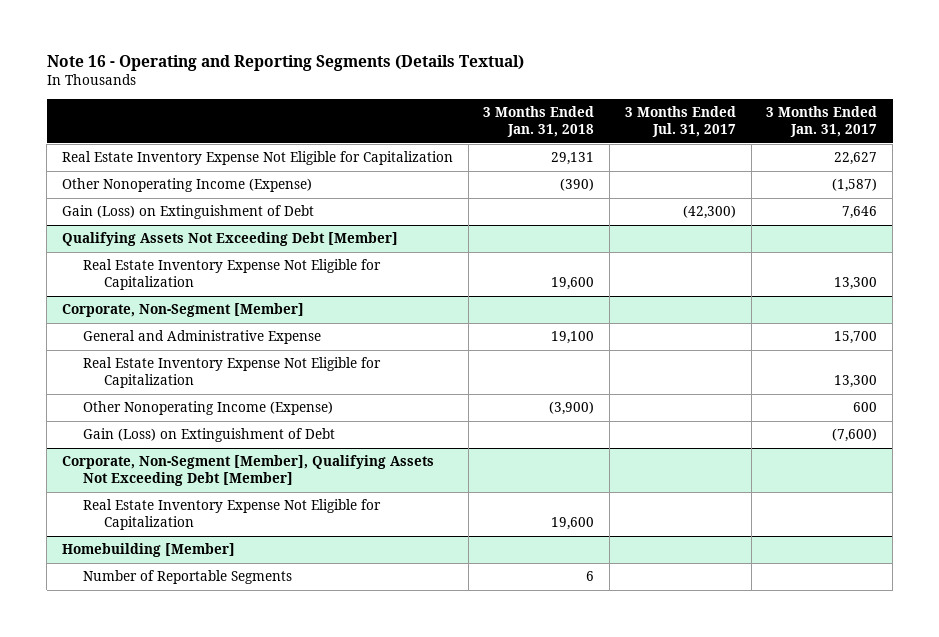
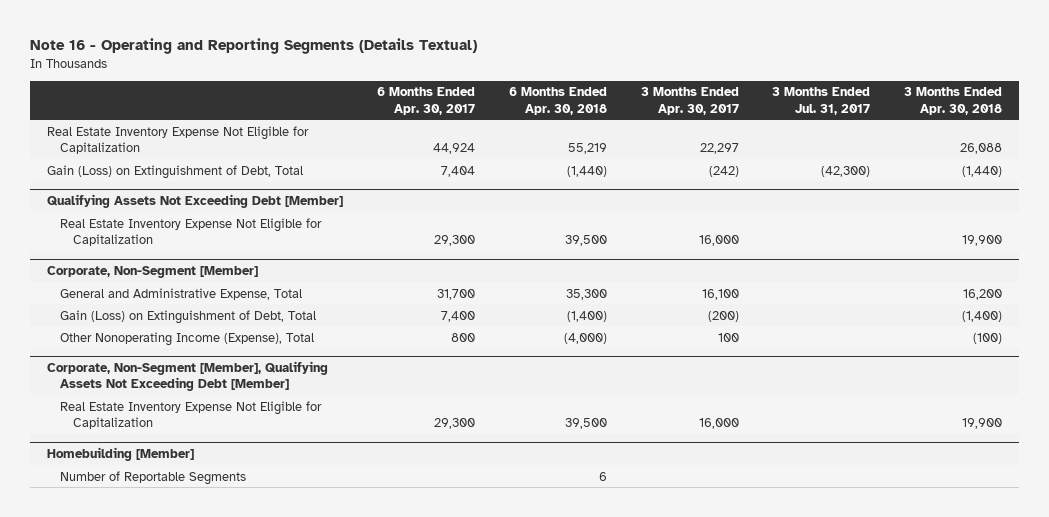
- | 3 Months Ended Jan. 31, 2018 | 3 Months Ended Jul. 31, 2017 | 3 Months Ended Jan. 31, 2017
+ | 6 Months Ended Apr. 30, 2017 | 6 Months Ended Apr. 30, 2018 | 3 Months Ended Apr. 30, 2017 | 3 Months Ended Jul. 31, 2017 | 3 Months Ended Apr. 30, 2018
- Other Nonoperating Income (Expense) | (390) | | (1,587)
- Gain (Loss) on Extinguishment of Debt | | (42,300) | 7,646
+ Gain (Loss) on Extinguishment of Debt, Total | 7,404 | (1,440) | (242) | (42,300) | (1,440)
@ Corporate, Non-Segment [Member]
- General and Administrative Expense | 19,100 | | 15,700
- Real Estate Inventory Expense Not Eligible for Capitalization | | | 13,300
- Other Nonoperating Income (Expense) | (3,900) | | 600
- Gain (Loss) on Extinguishment of Debt | | | (7,600)
+ General and Administrative Expense, Total | 31,700 | 35,300 | 16,100 | | 16,200
+ Gain (Loss) on Extinguishment of Debt, Total | 7,400 | (1,400) | (200) | | (1,400)
+ Other Nonoperating Income (Expense), Total | 800 | (4,000) | 100 | | (100)

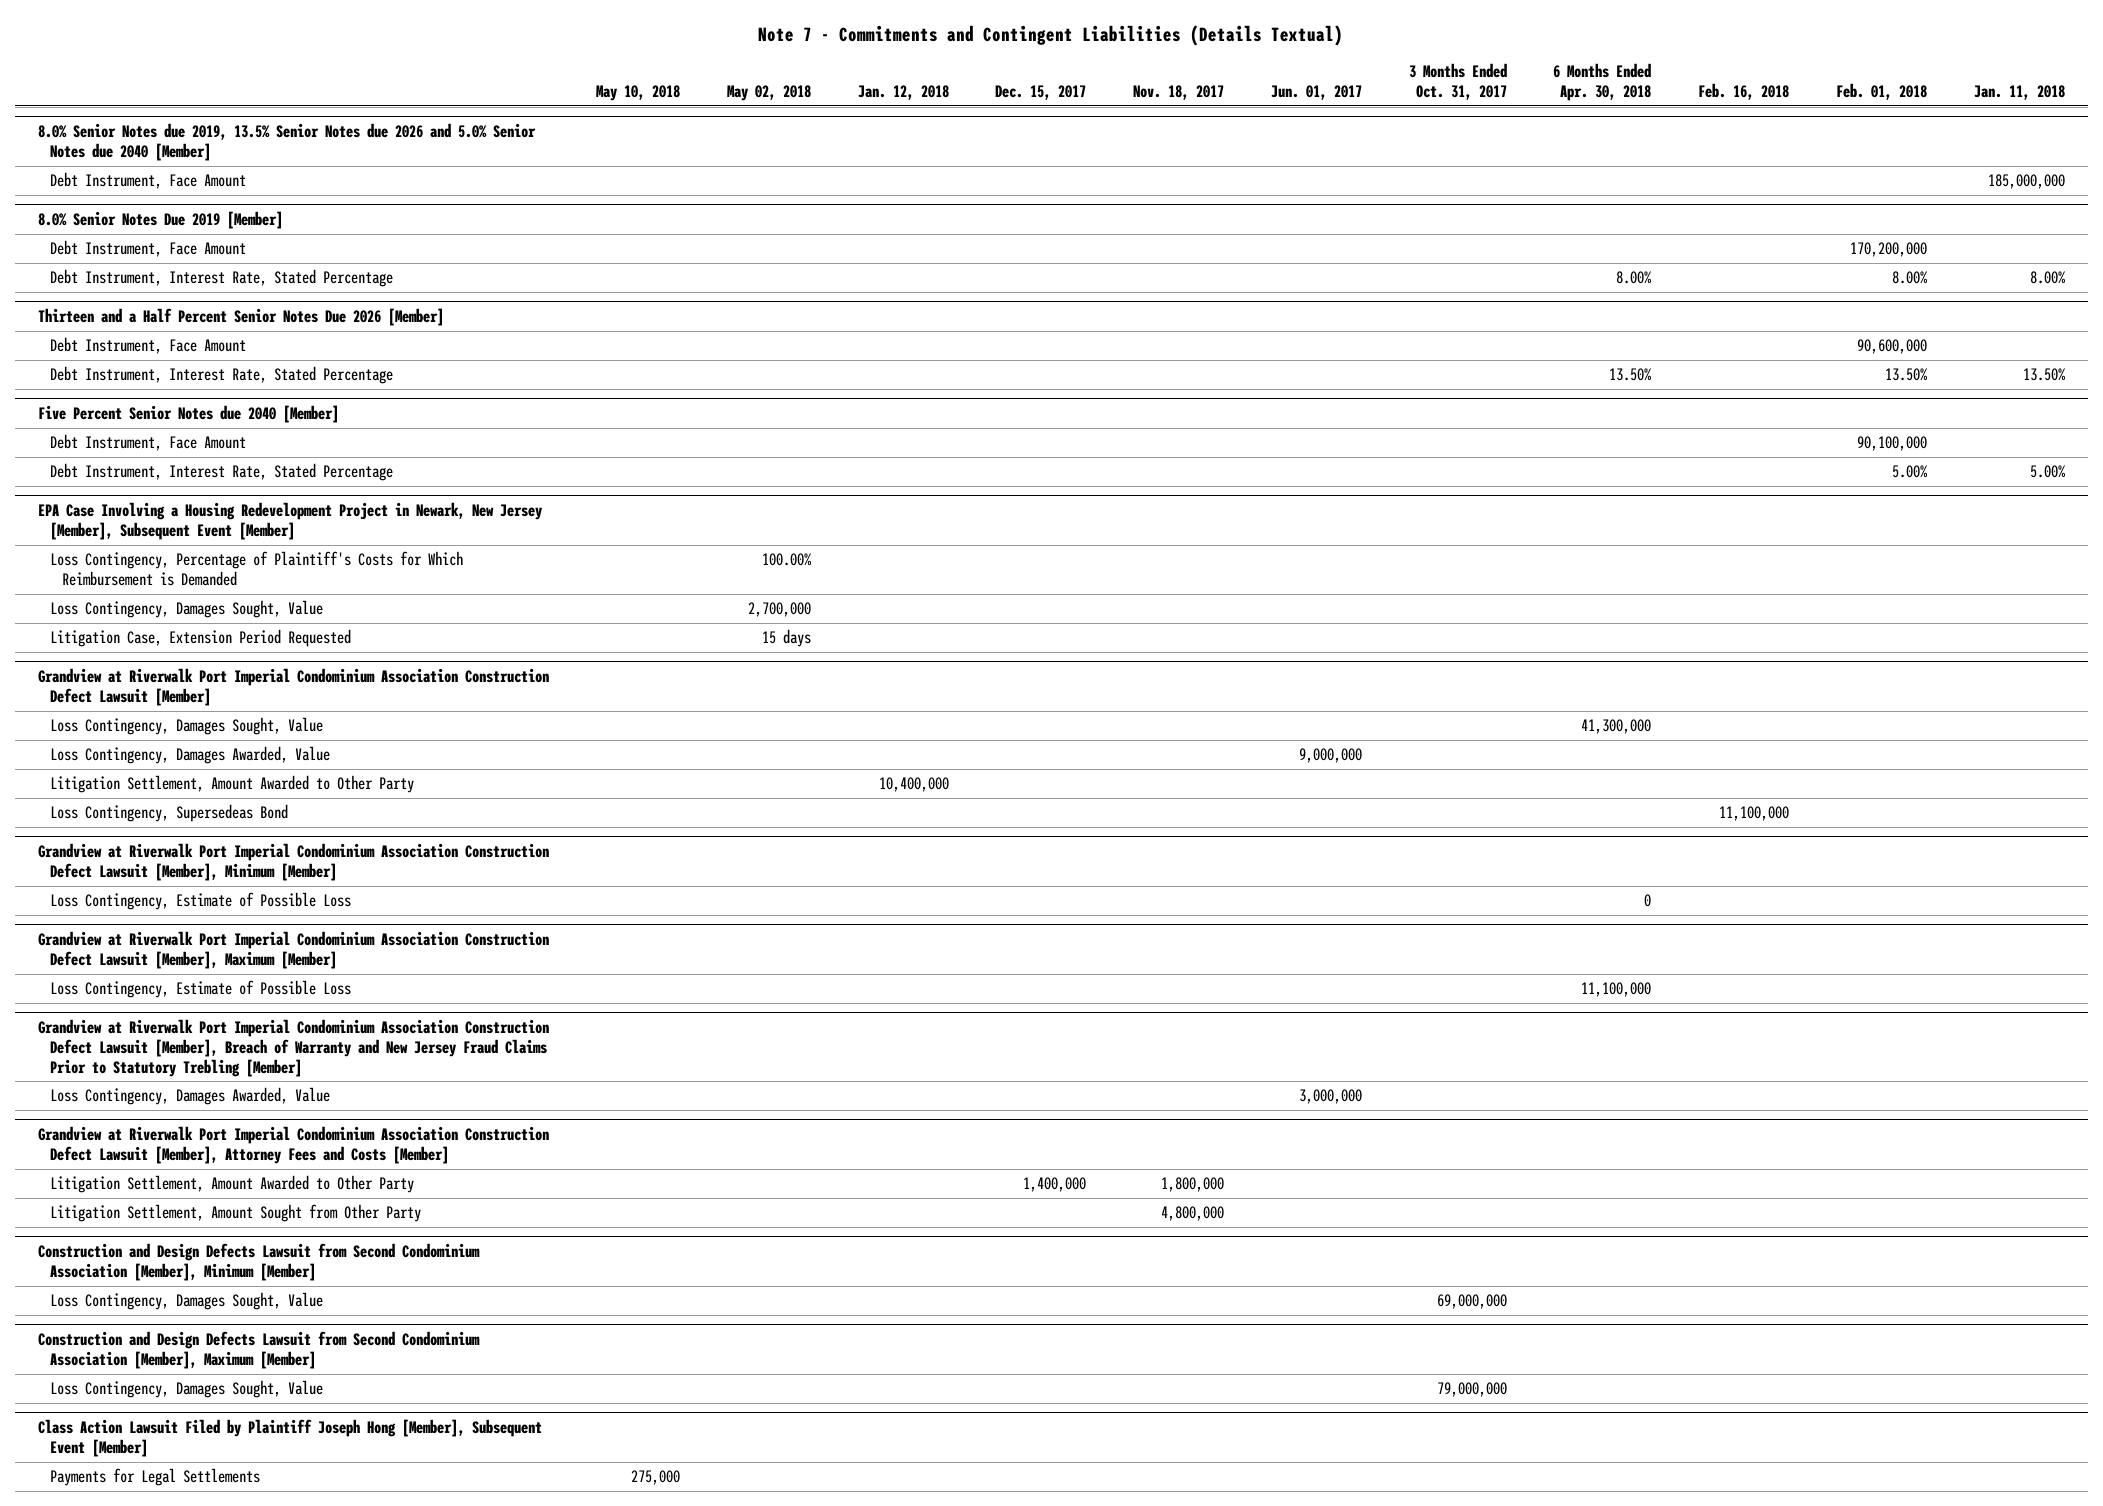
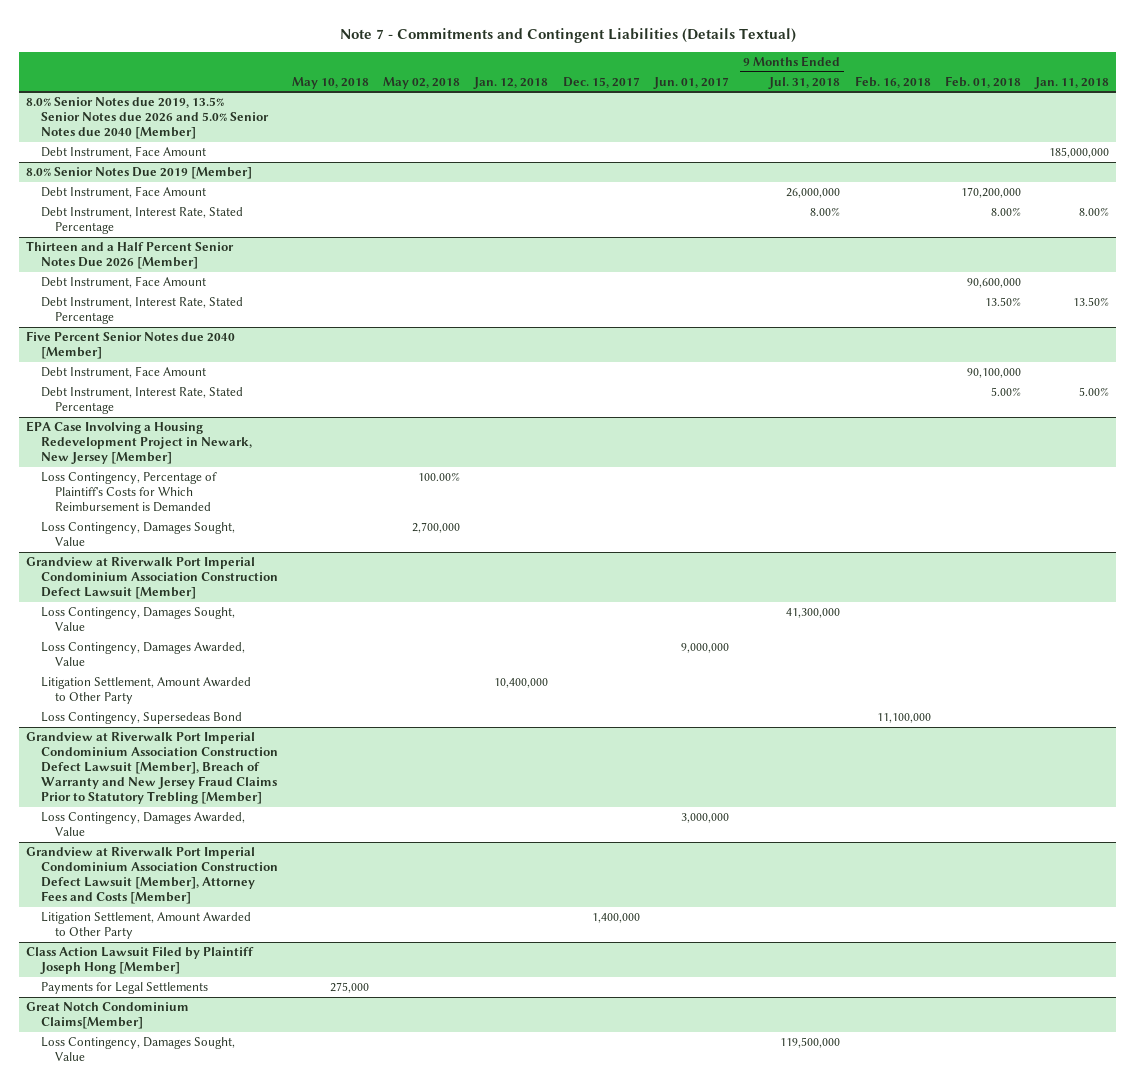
- | May 10, 2018 | May 02, 2018 | Jan. 12, 2018 | Dec. 15, 2017 | Nov. 18, 2017 | Jun. 01, 2017 | 3 Months Ended Oct. 31, 2017 | 6 Months Ended Apr. 30, 2018 | Feb. 16, 2018 | Feb. 01, 2018 | Jan. 11, 2018
+ | May 10, 2018 | May 02, 2018 | Jan. 12, 2018 | Dec. 15, 2017 | Jun. 01, 2017 | 9 Months Ended Jul. 31, 2018 | Feb. 16, 2018 | Feb. 01, 2018 | Jan. 11, 2018
- EPA Case Involving a Housing Redevelopment Project in Newark, New Jersey [Member], Subsequent Event [Member]
+ EPA Case Involving a Housing Redevelopment Project in Newark, New Jersey [Member]
- Litigation Case, Extension Period Requested | | 15 days | | | | | | | | |
- Grandview at Riverwalk Port Imperial Condominium Association Construction Defect Lawsuit [Member], Minimum [Member]
- Loss Contingency, Estimate of Possible Loss | | | | | | | | 0 | | |
- Grandview at Riverwalk Port Imperial Condominium Association Construction Defect Lawsuit [Member], Maximum [Member]
- Loss Contingency, Estimate of Possible Loss | | | | | | | | 11,100,000 | | |
@ Grandview at Riverwalk Port Imperial Condominium Association Construction Defect Lawsuit [Member], Attorney Fees and Costs [Member]
- Litigation Settlement, Amount Sought from Other Party | | | | | 4,800,000 | | | | | |
- Construction and Design Defects Lawsuit from Second Condominium Association [Member], Minimum [Member]
- Loss Contingency, Damages Sought, Value | | | | | | | 69,000,000 | | | |
- Construction and Design Defects Lawsuit from Second Condominium Association [Member], Maximum [Member]
- Loss Contingency, Damages Sought, Value | | | | | | | 79,000,000 | | | |
- Class Action Lawsuit Filed by Plaintiff Joseph Hong [Member], Subsequent Event [Member]
+ Class Action Lawsuit Filed by Plaintiff Joseph Hong [Member]
+ Great Notch Condominium Claims[Member]
+ Loss Contingency, Damages Sought, Value | | | | | | 119,500,000 | | |

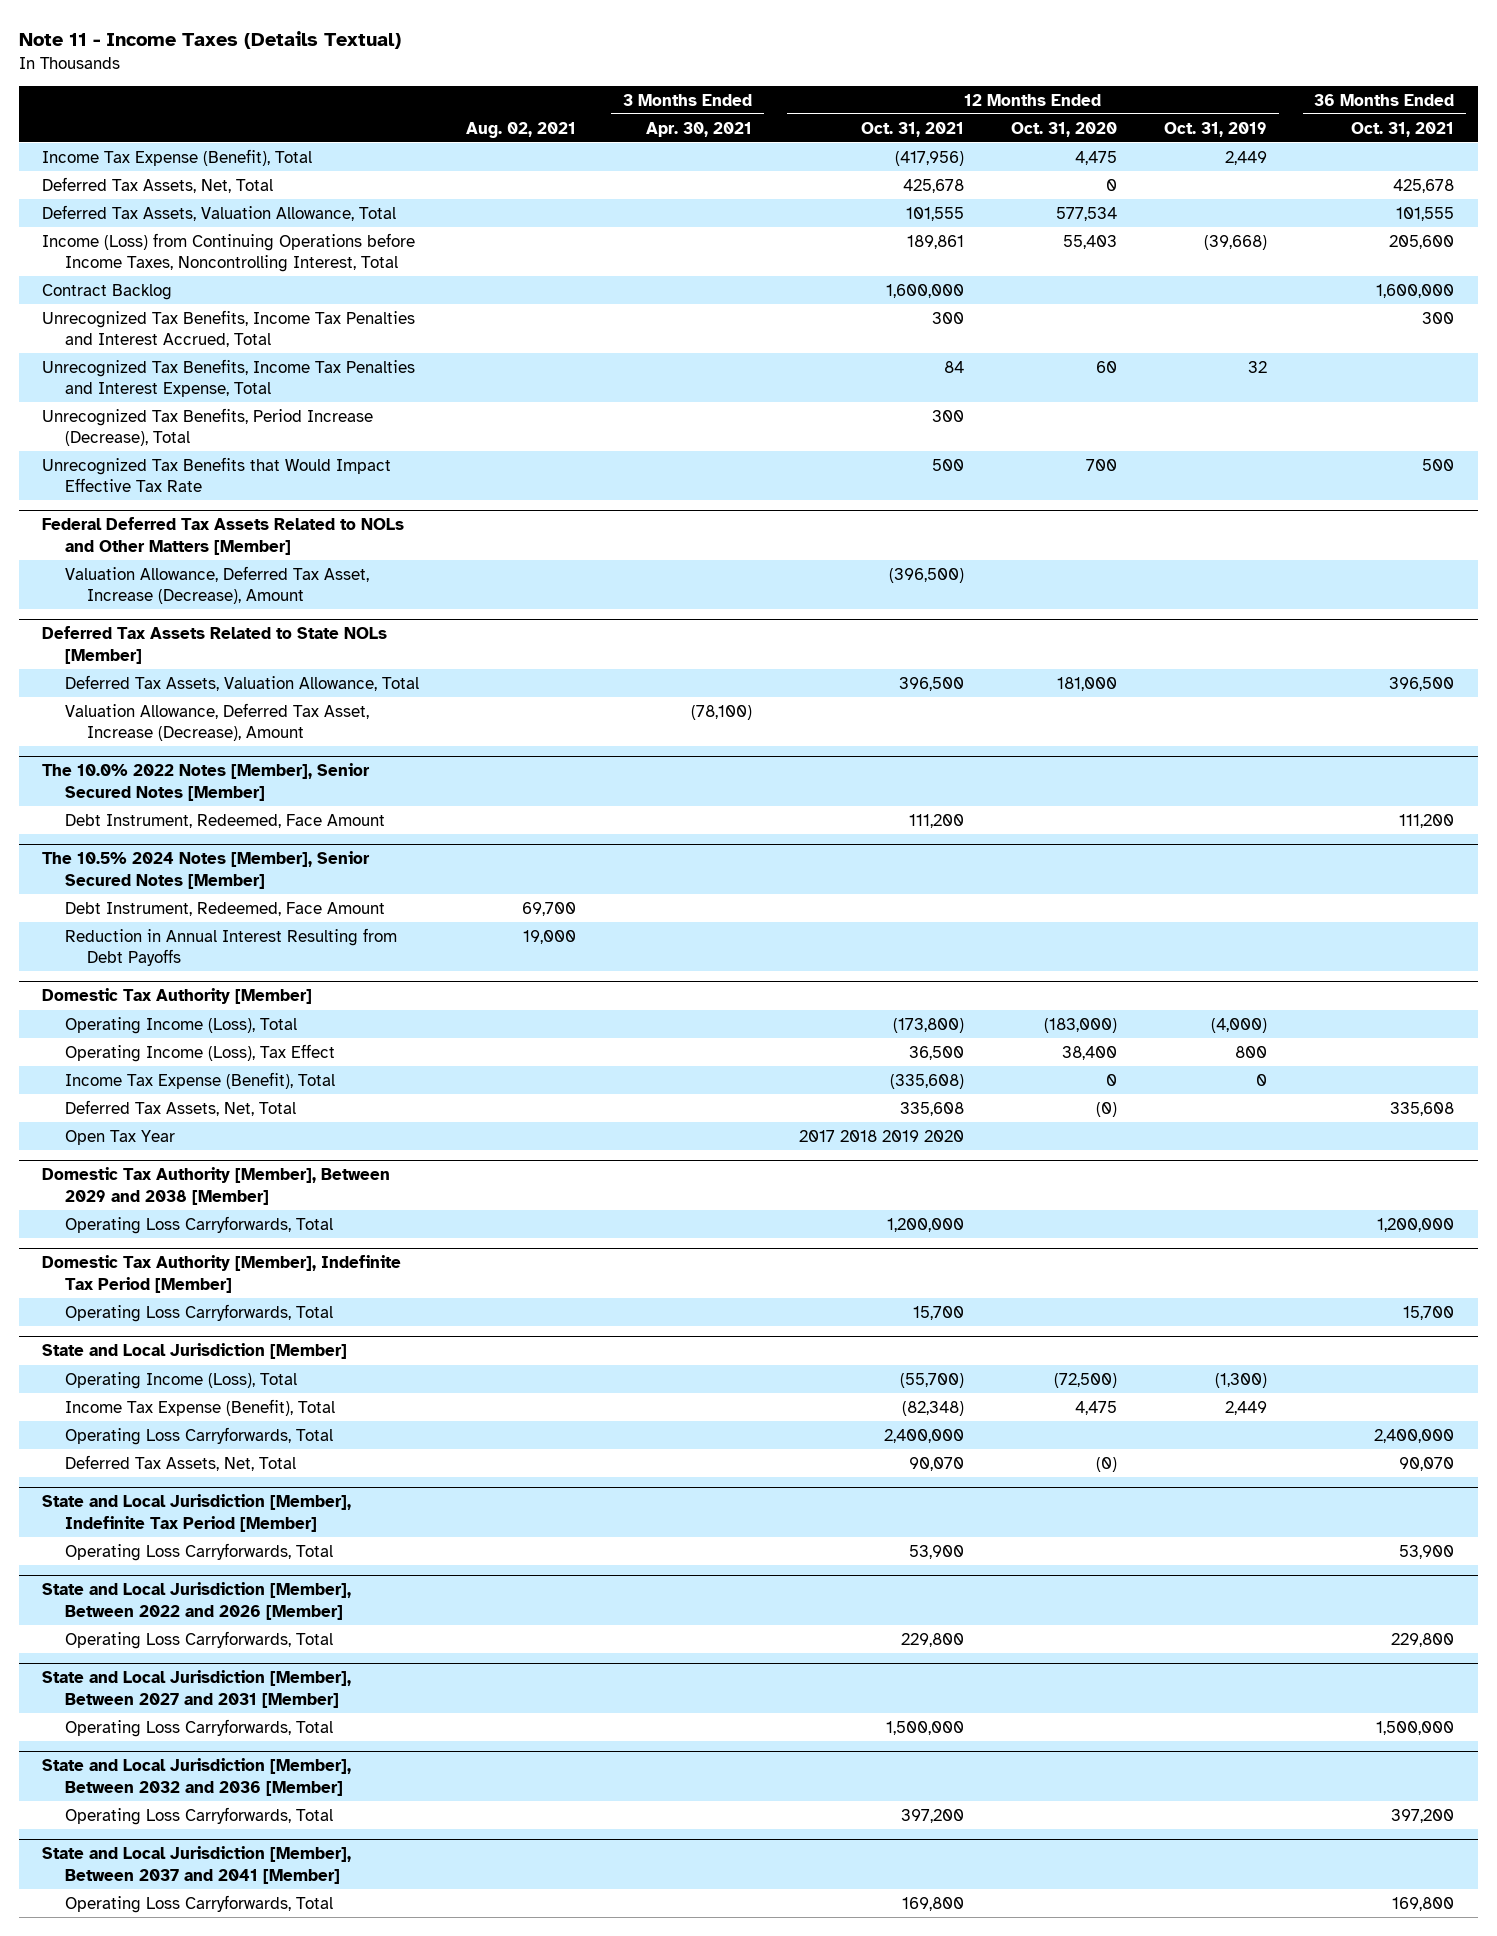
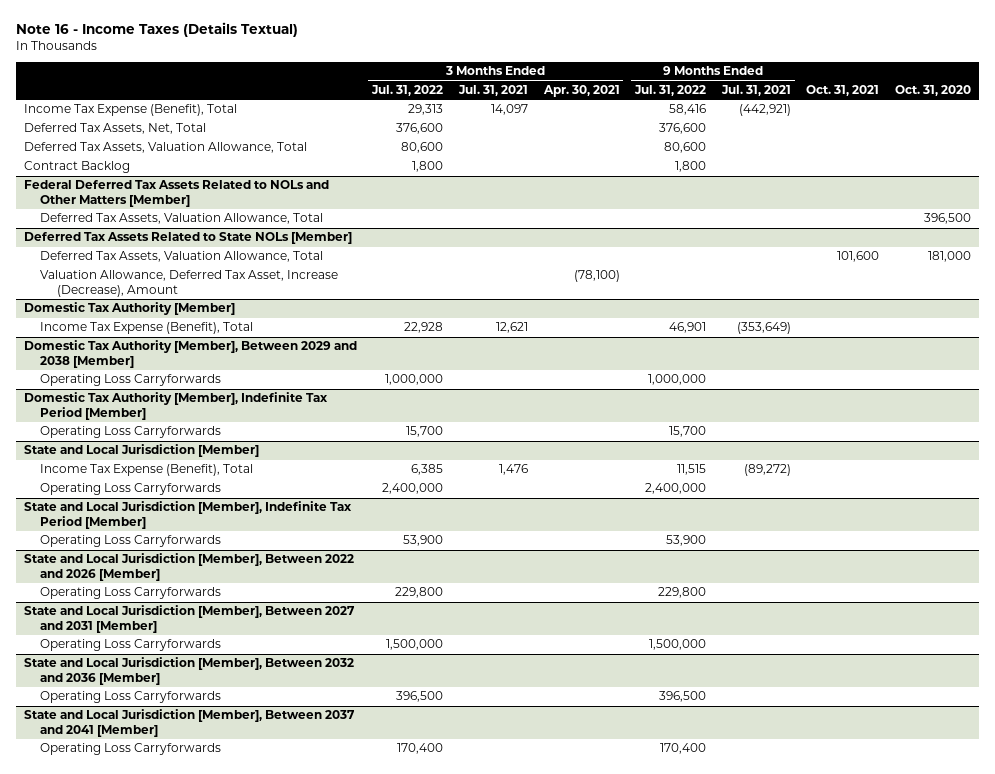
- Note 11 - Income Taxes (Details Textual)
+ Note 16 - Income Taxes (Details Textual)
- | Aug. 02, 2021 | 3 Months Ended Apr. 30, 2021 | 12 Months Ended Oct. 31, 2021 | 12 Months Ended Oct. 31, 2020 | 12 Months Ended Oct. 31, 2019 | 36 Months Ended Oct. 31, 2021
+ | 3 Months Ended Jul. 31, 2022 | 3 Months Ended Jul. 31, 2021 | 3 Months Ended Apr. 30, 2021 | 9 Months Ended Jul. 31, 2022 | 9 Months Ended Jul. 31, 2021 | Oct. 31, 2021 | Oct. 31, 2020
- Income (Loss) from Continuing Operations before Income Taxes, Noncontrolling Interest, Total | | | 189,861 | 55,403 | (39,668) | 205,600
- Unrecognized Tax Benefits, Income Tax Penalties and Interest Accrued, Total | | | 300 | | | 300
- Unrecognized Tax Benefits, Income Tax Penalties and Interest Expense, Total | | | 84 | 60 | 32 |
- Unrecognized Tax Benefits, Period Increase (Decrease), Total | | | 300 | | |
- Unrecognized Tax Benefits that Would Impact Effective Tax Rate | | | 500 | 700 | | 500
@ Federal Deferred Tax Assets Related to NOLs and Other Matters [Member]
- Valuation Allowance, Deferred Tax Asset, Increase (Decrease), Amount | | | (396,500) | | |
+ Deferred Tax Assets, Valuation Allowance, Total | | | | | | | 396,500
- The 10.0% 2022 Notes [Member], Senior Secured Notes [Member]
- Debt Instrument, Redeemed, Face Amount | | | 111,200 | | | 111,200
- The 10.5% 2024 Notes [Member], Senior Secured Notes [Member]
- Debt Instrument, Redeemed, Face Amount | 69,700 | | | | |
- Reduction in Annual Interest Resulting from Debt Payoffs | 19,000 | | | | |
@ Domestic Tax Authority [Member]
- Operating Income (Loss), Total | | | (173,800) | (183,000) | (4,000) |
- Operating Income (Loss), Tax Effect | | | 36,500 | 38,400 | 800 |
- Deferred Tax Assets, Net, Total | | | 335,608 | (0) | | 335,608
- Open Tax Year | | | 2017 2018 2019 2020 | | |
@ Domestic Tax Authority [Member], Between 2029 and 2038 [Member]
- Operating Loss Carryforwards, Total | | | 1,200,000 | | | 1,200,000
+ Operating Loss Carryforwards | 1,000,000 | | | 1,000,000 | | |
@ Domestic Tax Authority [Member], Indefinite Tax Period [Member]
- Operating Loss Carryforwards, Total | | | 15,700 | | | 15,700
+ Operating Loss Carryforwards | 15,700 | | | 15,700 | | |
@ State and Local Jurisdiction [Member]
- Operating Income (Loss), Total | | | (55,700) | (72,500) | (1,300) |
- Operating Loss Carryforwards, Total | | | 2,400,000 | | | 2,400,000
- Deferred Tax Assets, Net, Total | | | 90,070 | (0) | | 90,070
+ Operating Loss Carryforwards | 2,400,000 | | | 2,400,000 | | |
@ State and Local Jurisdiction [Member], Indefinite Tax Period [Member]
- Operating Loss Carryforwards, Total | | | 53,900 | | | 53,900
+ Operating Loss Carryforwards | 53,900 | | | 53,900 | | |
@ State and Local Jurisdiction [Member], Between 2022 and 2026 [Member]
- Operating Loss Carryforwards, Total | | | 229,800 | | | 229,800
+ Operating Loss Carryforwards | 229,800 | | | 229,800 | | |
@ State and Local Jurisdiction [Member], Between 2027 and 2031 [Member]
- Operating Loss Carryforwards, Total | | | 1,500,000 | | | 1,500,000
+ Operating Loss Carryforwards | 1,500,000 | | | 1,500,000 | | |
@ State and Local Jurisdiction [Member], Between 2032 and 2036 [Member]
- Operating Loss Carryforwards, Total | | | 397,200 | | | 397,200
+ Operating Loss Carryforwards | 396,500 | | | 396,500 | | |
@ State and Local Jurisdiction [Member], Between 2037 and 2041 [Member]
- Operating Loss Carryforwards, Total | | | 169,800 | | | 169,800
+ Operating Loss Carryforwards | 170,400 | | | 170,400 | | |

